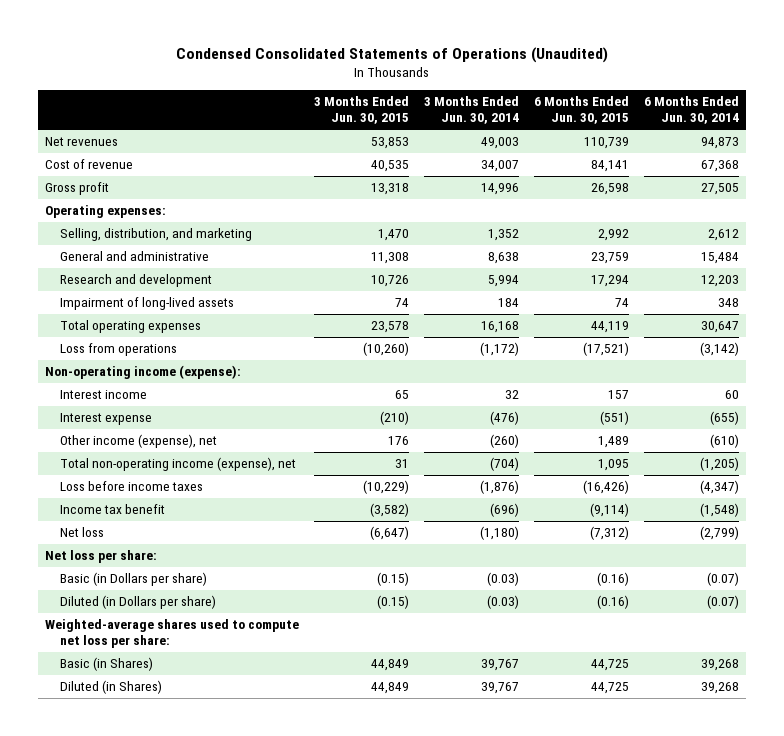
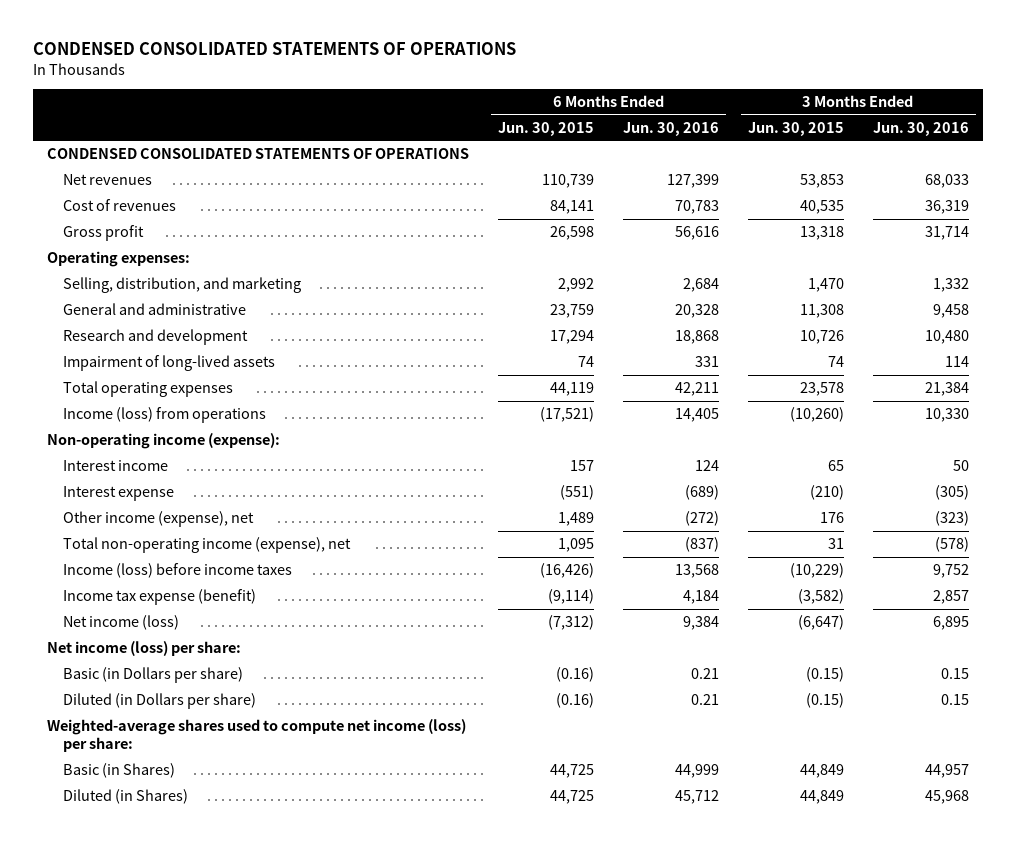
- Condensed Consolidated Statements of Operations (Unaudited)
+ CONDENSED CONSOLIDATED STATEMENTS OF OPERATIONS
- | 3 Months Ended Jun. 30, 2015 | 3 Months Ended Jun. 30, 2014 | 6 Months Ended Jun. 30, 2015 | 6 Months Ended Jun. 30, 2014
+ | 6 Months Ended Jun. 30, 2015 | 6 Months Ended Jun. 30, 2016 | 3 Months Ended Jun. 30, 2015 | 3 Months Ended Jun. 30, 2016
+ CONDENSED CONSOLIDATED STATEMENTS OF OPERATIONS
- Cost of revenue | 40,535 | 34,007 | 84,141 | 67,368
+ Cost of revenues | 84,141 | 70,783 | 40,535 | 36,319
- Loss from operations | (10,260) | (1,172) | (17,521) | (3,142)
+ Income (loss) from operations | (17,521) | 14,405 | (10,260) | 10,330
- Loss before income taxes | (10,229) | (1,876) | (16,426) | (4,347)
- Income tax benefit | (3,582) | (696) | (9,114) | (1,548)
- Net loss | (6,647) | (1,180) | (7,312) | (2,799)
- Net loss per share:
+ Income (loss) before income taxes | (16,426) | 13,568 | (10,229) | 9,752
+ Income tax expense (benefit) | (9,114) | 4,184 | (3,582) | 2,857
+ Net income (loss) | (7,312) | 9,384 | (6,647) | 6,895
+ Net income (loss) per share:
- Weighted-average shares used to compute net loss per share:
+ Weighted-average shares used to compute net income (loss) per share:

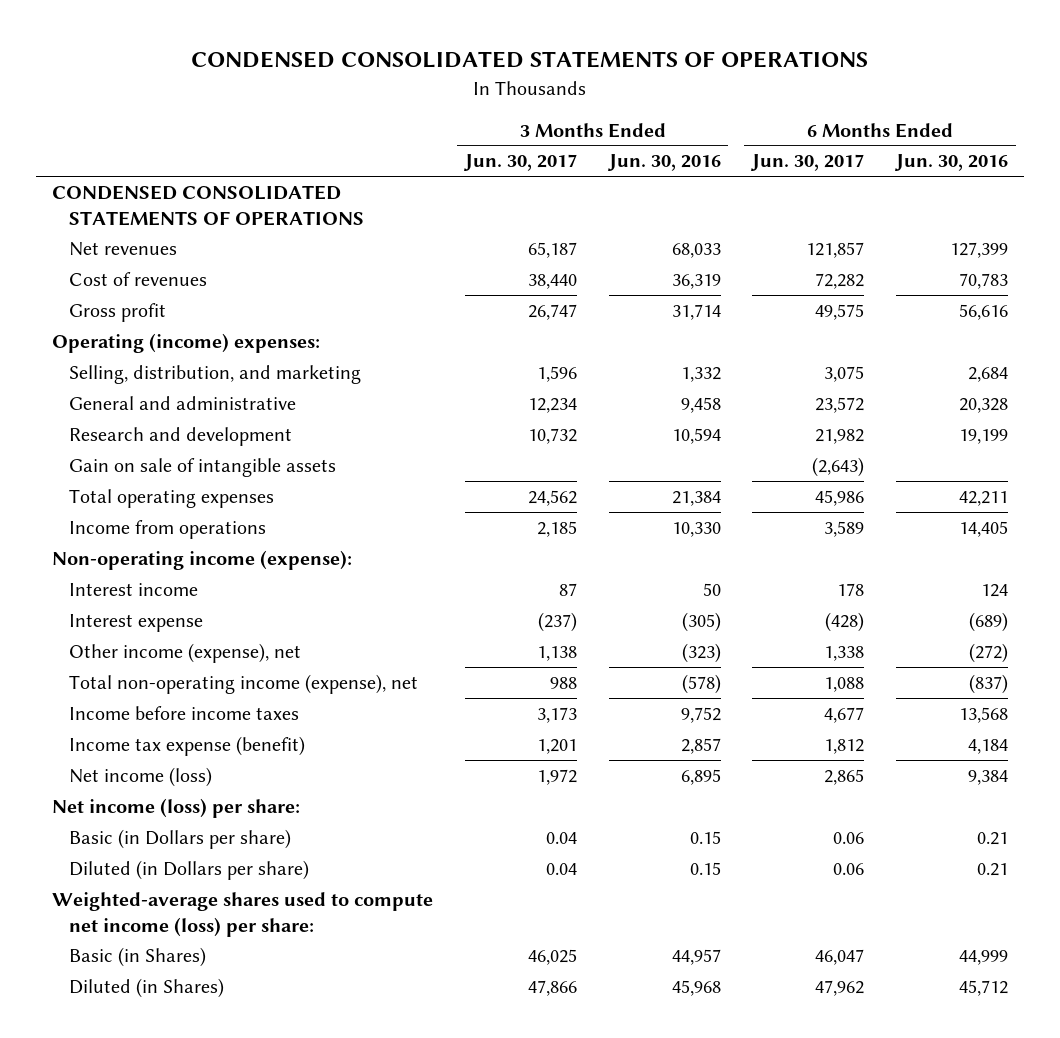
- | 6 Months Ended Jun. 30, 2015 | 6 Months Ended Jun. 30, 2016 | 3 Months Ended Jun. 30, 2015 | 3 Months Ended Jun. 30, 2016
+ | 3 Months Ended Jun. 30, 2017 | 3 Months Ended Jun. 30, 2016 | 6 Months Ended Jun. 30, 2017 | 6 Months Ended Jun. 30, 2016
- Operating expenses:
+ Operating (income) expenses:
- Research and development | 17,294 | 18,868 | 10,726 | 10,480
- Impairment of long-lived assets | 74 | 331 | 74 | 114
+ Research and development | 10,732 | 10,594 | 21,982 | 19,199
+ Gain on sale of intangible assets | | | (2,643) |
- Income (loss) from operations | (17,521) | 14,405 | (10,260) | 10,330
+ Income from operations | 2,185 | 10,330 | 3,589 | 14,405
- Income (loss) before income taxes | (16,426) | 13,568 | (10,229) | 9,752
+ Income before income taxes | 3,173 | 9,752 | 4,677 | 13,568

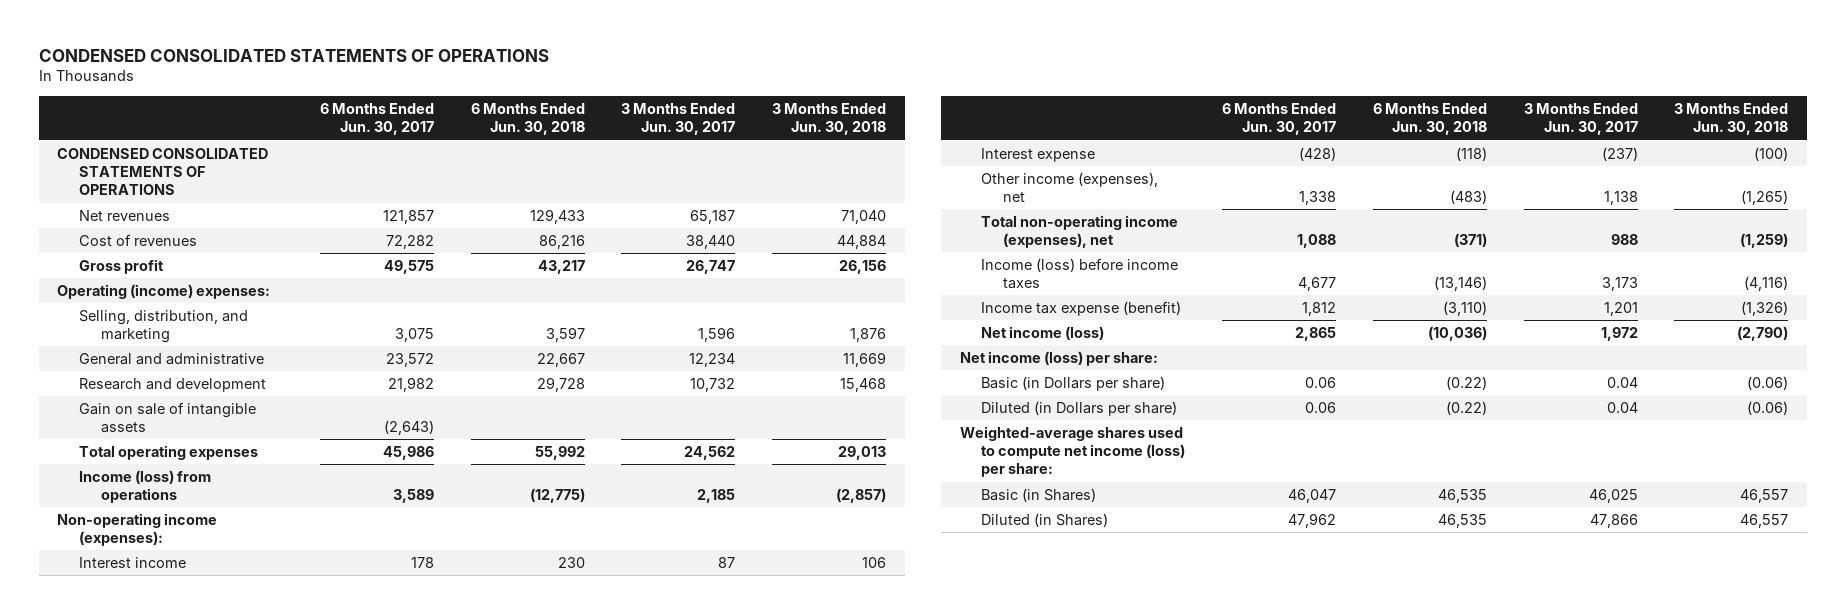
- | 3 Months Ended Jun. 30, 2017 | 3 Months Ended Jun. 30, 2016 | 6 Months Ended Jun. 30, 2017 | 6 Months Ended Jun. 30, 2016
+ | 6 Months Ended Jun. 30, 2017 | 6 Months Ended Jun. 30, 2018 | 3 Months Ended Jun. 30, 2017 | 3 Months Ended Jun. 30, 2018
- Income from operations | 2,185 | 10,330 | 3,589 | 14,405
- Non-operating income (expense):
+ Income (loss) from operations | 3,589 | (12,775) | 2,185 | (2,857)
+ Non-operating income (expenses):
- Other income (expense), net | 1,138 | (323) | 1,338 | (272)
- Total non-operating income (expense), net | 988 | (578) | 1,088 | (837)
- Income before income taxes | 3,173 | 9,752 | 4,677 | 13,568
+ Other income (expenses), net | 1,338 | (483) | 1,138 | (1,265)
+ Total non-operating income (expenses), net | 1,088 | (371) | 988 | (1,259)
+ Income (loss) before income taxes | 4,677 | (13,146) | 3,173 | (4,116)

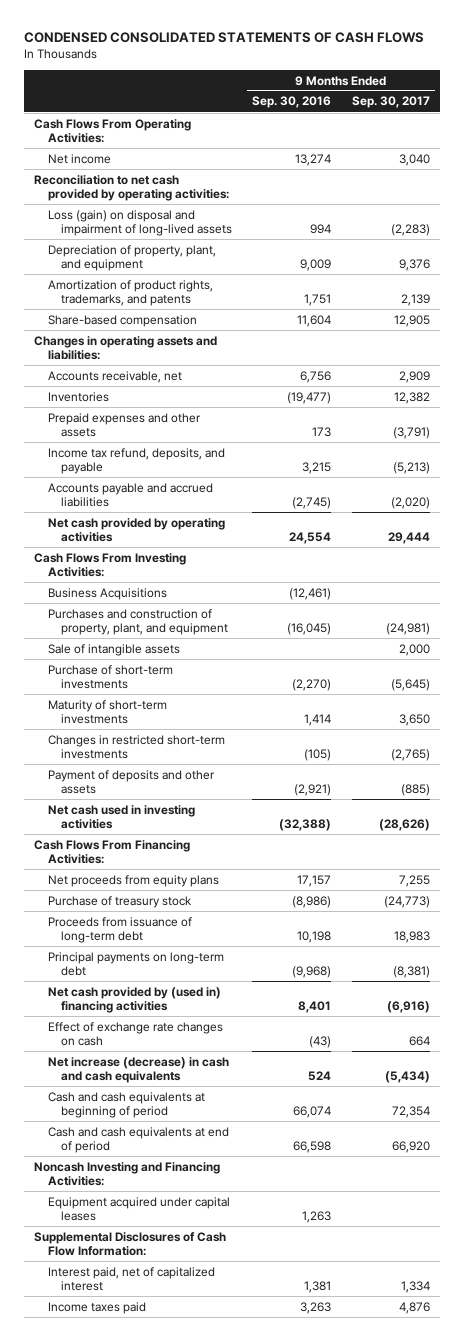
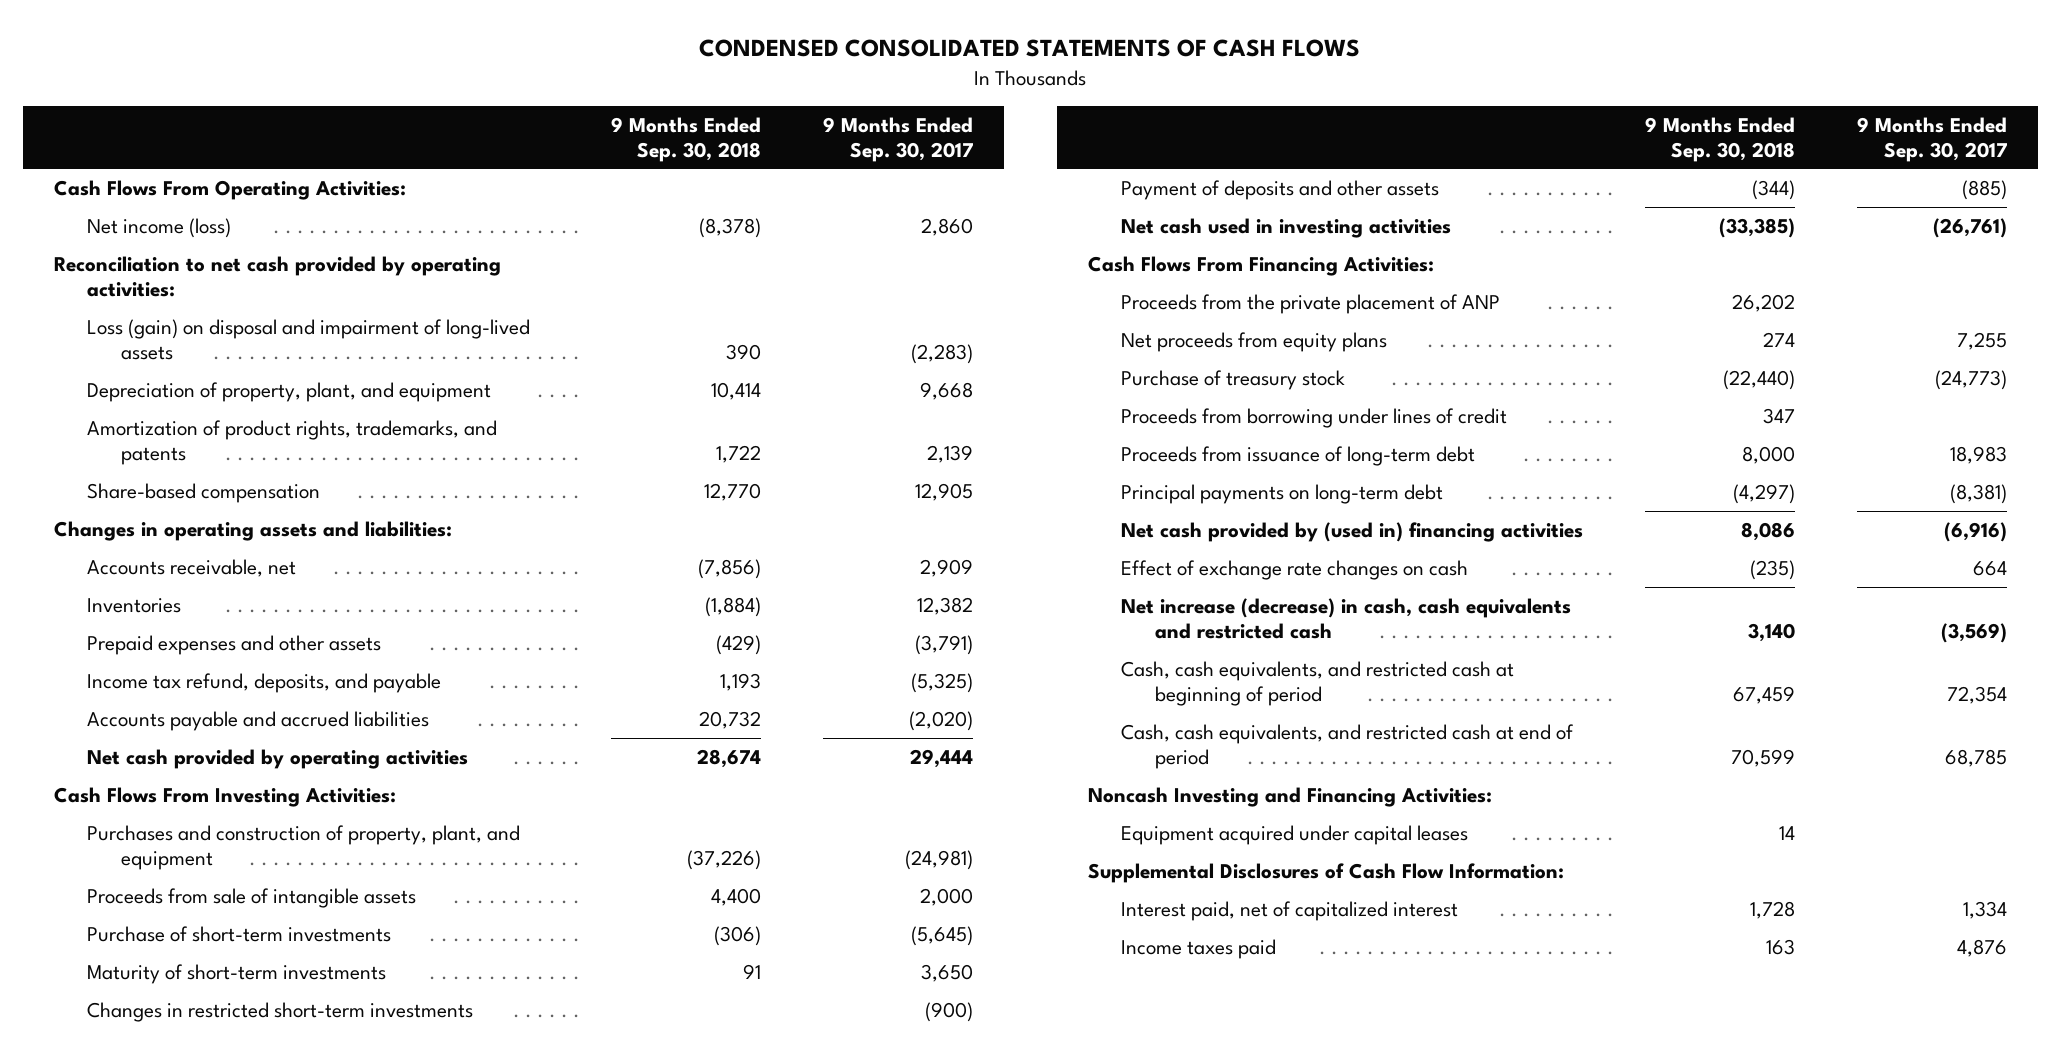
- | 9 Months Ended Sep. 30, 2016 | 9 Months Ended Sep. 30, 2017
+ | 9 Months Ended Sep. 30, 2018 | 9 Months Ended Sep. 30, 2017
- Net income | 13,274 | 3,040
+ Net income (loss) | (8,378) | 2,860
- Depreciation of property, plant, and equipment | 9,009 | 9,376
+ Depreciation of property, plant, and equipment | 10,414 | 9,668
- Income tax refund, deposits, and payable | 3,215 | (5,213)
+ Income tax refund, deposits, and payable | 1,193 | (5,325)
- Business Acquisitions | (12,461) |
- Sale of intangible assets | | 2,000
+ Proceeds from sale of intangible assets | 4,400 | 2,000
- Changes in restricted short-term investments | (105) | (2,765)
+ Changes in restricted short-term investments | | (900)
- Net cash used in investing activities | (32,388) | (28,626)
+ Net cash used in investing activities | (33,385) | (26,761)
+ Proceeds from the private placement of ANP | 26,202 |
+ Proceeds from borrowing under lines of credit | 347 |
- Net increase (decrease) in cash and cash equivalents | 524 | (5,434)
- Cash and cash equivalents at beginning of period | 66,074 | 72,354
- Cash and cash equivalents at end of period | 66,598 | 66,920
+ Net increase (decrease) in cash, cash equivalents and restricted cash | 3,140 | (3,569)
+ Cash, cash equivalents, and restricted cash at beginning of period | 67,459 | 72,354
+ Cash, cash equivalents, and restricted cash at end of period | 70,599 | 68,785

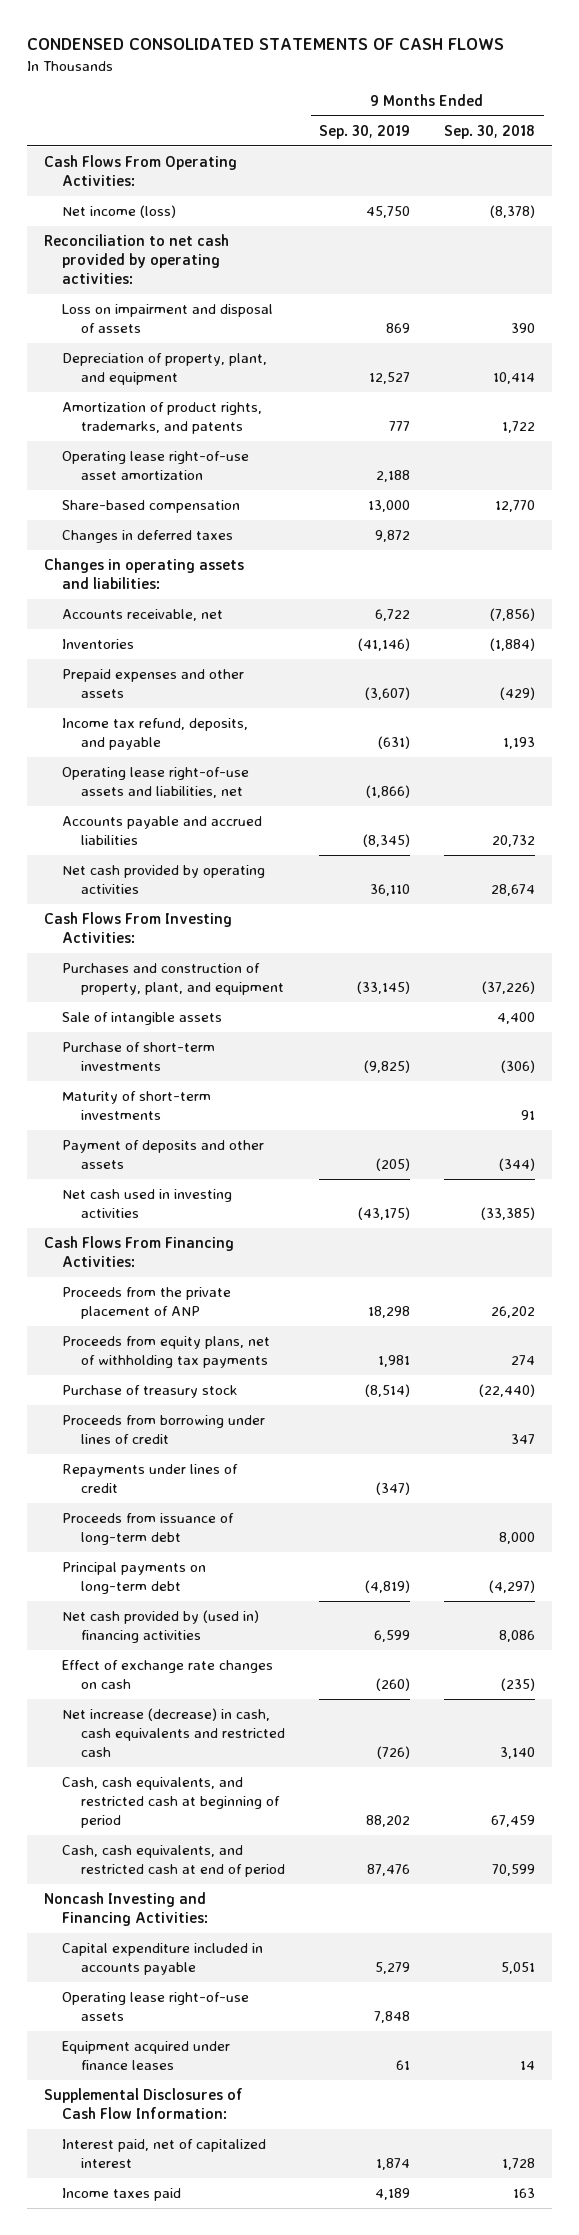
- | 9 Months Ended Sep. 30, 2018 | 9 Months Ended Sep. 30, 2017
+ | 9 Months Ended Sep. 30, 2019 | 9 Months Ended Sep. 30, 2018
- Loss (gain) on disposal and impairment of long-lived assets | 390 | (2,283)
+ Loss on impairment and disposal of assets | 869 | 390
+ Operating lease right-of-use asset amortization | 2,188 |
+ Changes in deferred taxes | 9,872 |
+ Operating lease right-of-use assets and liabilities, net | (1,866) |
- Proceeds from sale of intangible assets | 4,400 | 2,000
+ Sale of intangible assets | | 4,400
- Changes in restricted short-term investments | | (900)
- Net proceeds from equity plans | 274 | 7,255
+ Proceeds from equity plans, net of withholding tax payments | 1,981 | 274
+ Repayments under lines of credit | (347) |
- Equipment acquired under capital leases | 14 |
+ Capital expenditure included in accounts payable | 5,279 | 5,051
+ Operating lease right-of-use assets | 7,848 |
+ Equipment acquired under finance leases | 61 | 14

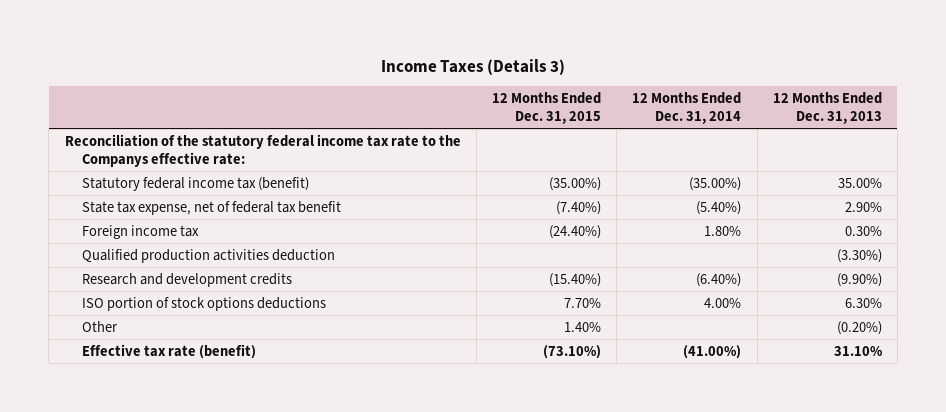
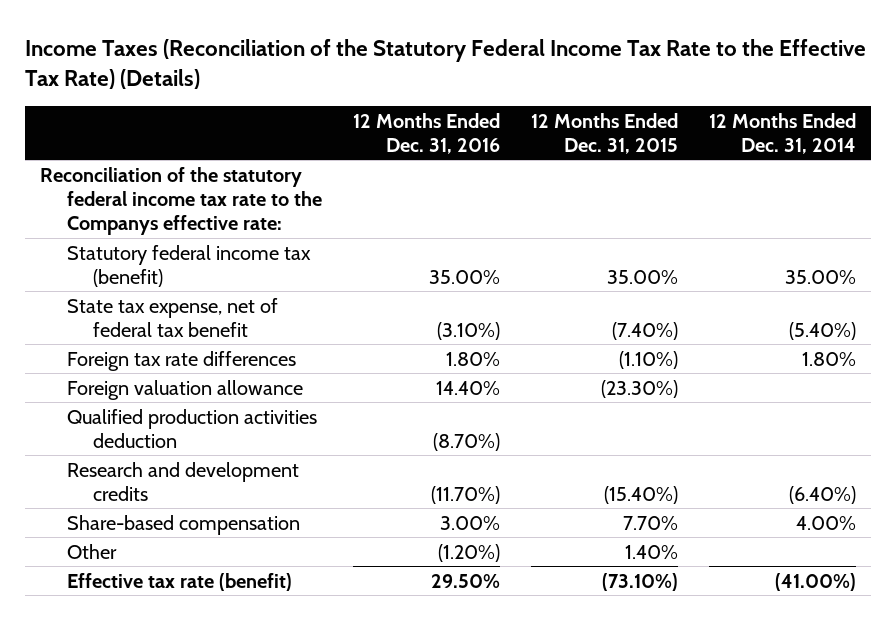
- Income Taxes (Details 3)
+ Income Taxes (Reconciliation of the Statutory Federal Income Tax Rate to the Effective Tax Rate) (Details)
- | 12 Months Ended Dec. 31, 2015 | 12 Months Ended Dec. 31, 2014 | 12 Months Ended Dec. 31, 2013
+ | 12 Months Ended Dec. 31, 2016 | 12 Months Ended Dec. 31, 2015 | 12 Months Ended Dec. 31, 2014
- Statutory federal income tax (benefit) | (35.00%) | (35.00%) | 35.00%
+ Statutory federal income tax (benefit) | 35.00% | 35.00% | 35.00%
- Foreign income tax | (24.40%) | 1.80% | 0.30%
+ Foreign tax rate differences | 1.80% | (1.10%) | 1.80%
+ Foreign valuation allowance | 14.40% | (23.30%) |
- ISO portion of stock options deductions | 7.70% | 4.00% | 6.30%
+ Share-based compensation | 3.00% | 7.70% | 4.00%

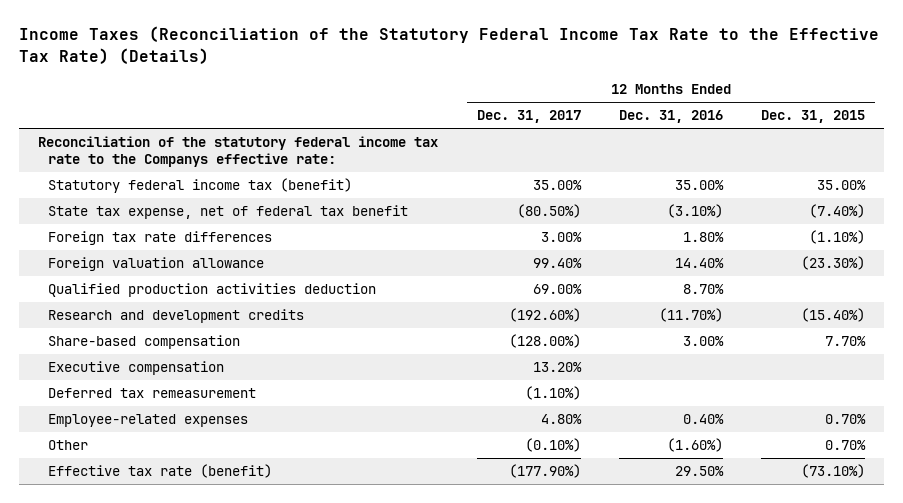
- | 12 Months Ended Dec. 31, 2016 | 12 Months Ended Dec. 31, 2015 | 12 Months Ended Dec. 31, 2014
+ | 12 Months Ended Dec. 31, 2017 | 12 Months Ended Dec. 31, 2016 | 12 Months Ended Dec. 31, 2015
- Qualified production activities deduction | (8.70%) | |
+ Qualified production activities deduction | 69.00% | 8.70% |
- Other | (1.20%) | 1.40% |
+ Executive compensation | 13.20% | |
+ Deferred tax remeasurement | (1.10%) | |
+ Employee-related expenses | 4.80% | 0.40% | 0.70%
+ Other | (0.10%) | (1.60%) | 0.70%

